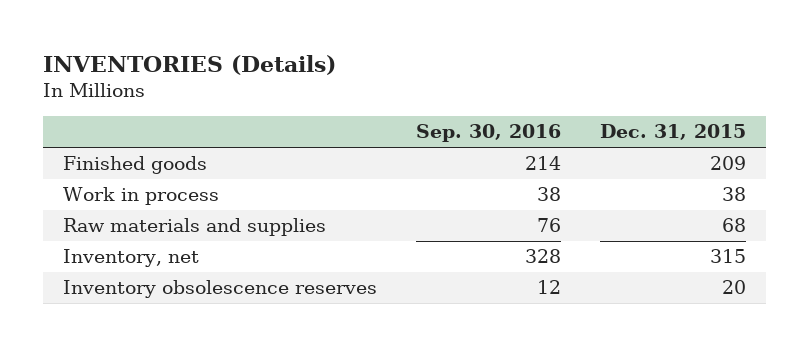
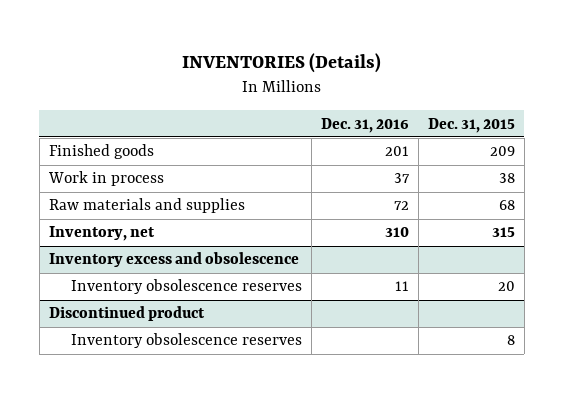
- | Sep. 30, 2016 | Dec. 31, 2015
+ | Dec. 31, 2016 | Dec. 31, 2015
+ Inventory excess and obsolescence
+ Discontinued product
+ Inventory obsolescence reserves | | 8

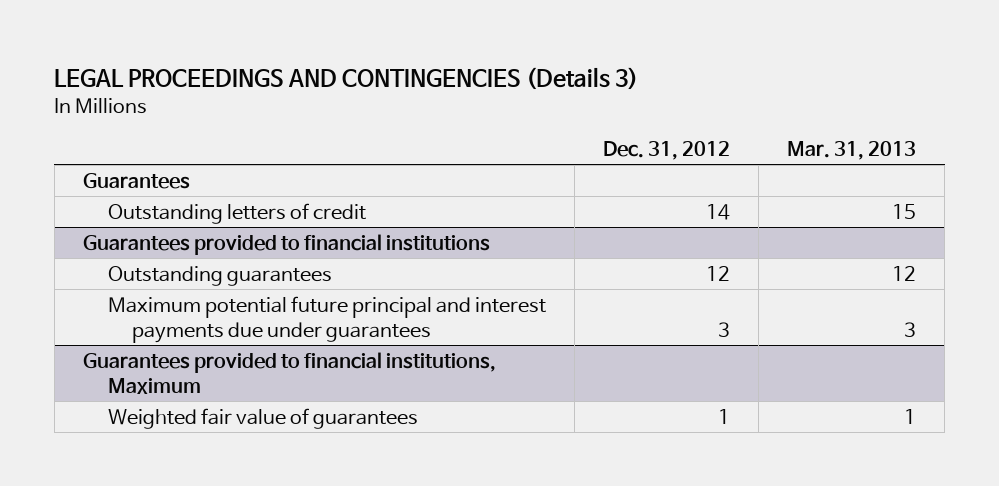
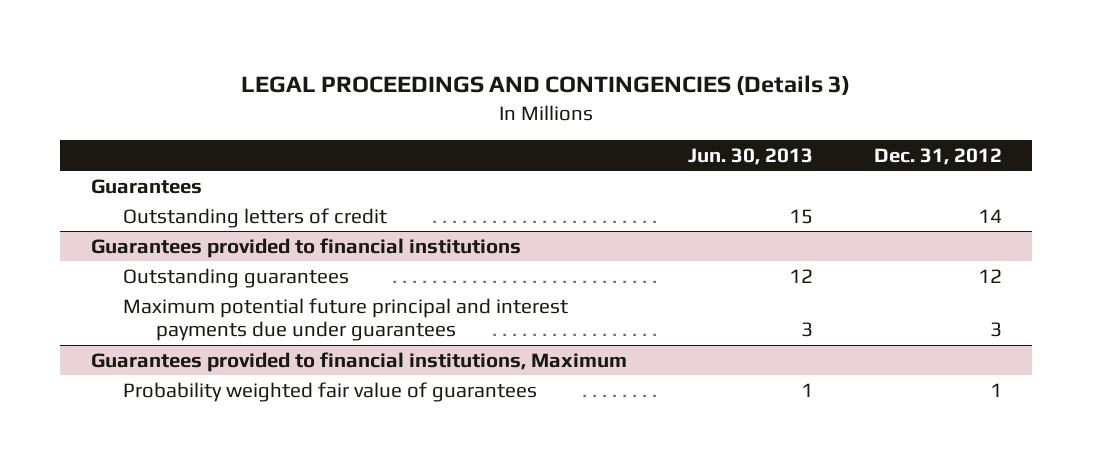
- | Dec. 31, 2012 | Mar. 31, 2013
+ | Jun. 30, 2013 | Dec. 31, 2012
@ Guarantees provided to financial institutions, Maximum
- Weighted fair value of guarantees | 1 | 1
+ Probability weighted fair value of guarantees | 1 | 1

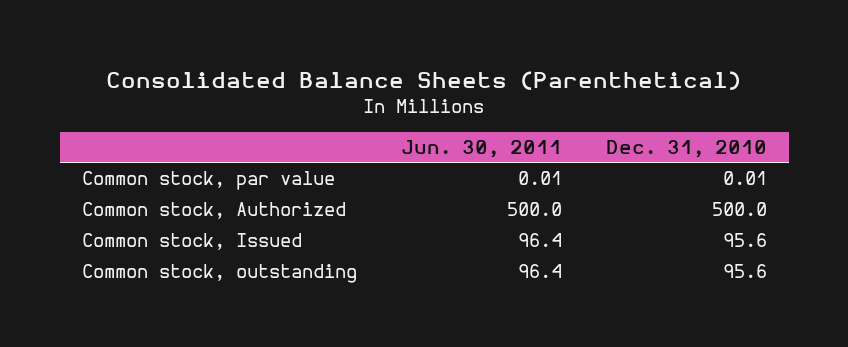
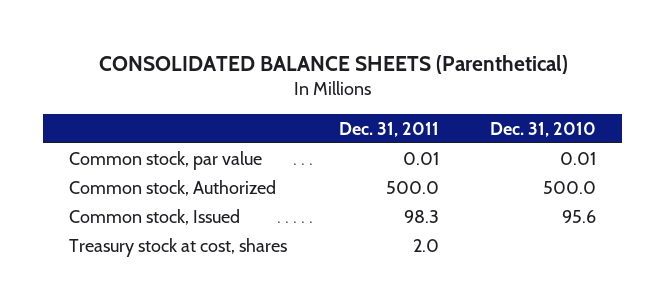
- Consolidated Balance Sheets (Parenthetical)
+ CONSOLIDATED BALANCE SHEETS (Parenthetical)
- | Jun. 30, 2011 | Dec. 31, 2010
+ | Dec. 31, 2011 | Dec. 31, 2010
- Common stock, outstanding | 96.4 | 95.6
+ Treasury stock at cost, shares | 2.0 |

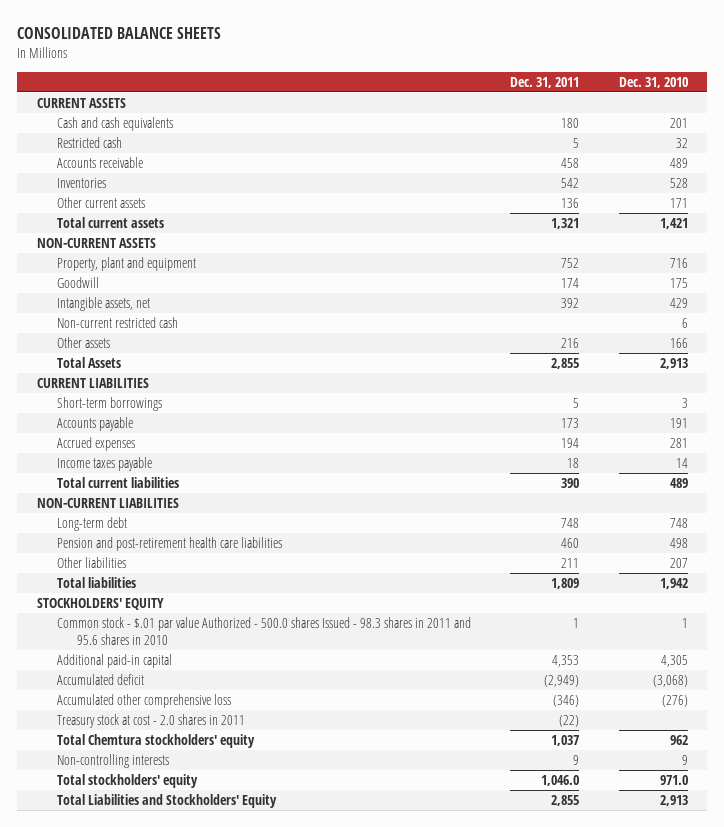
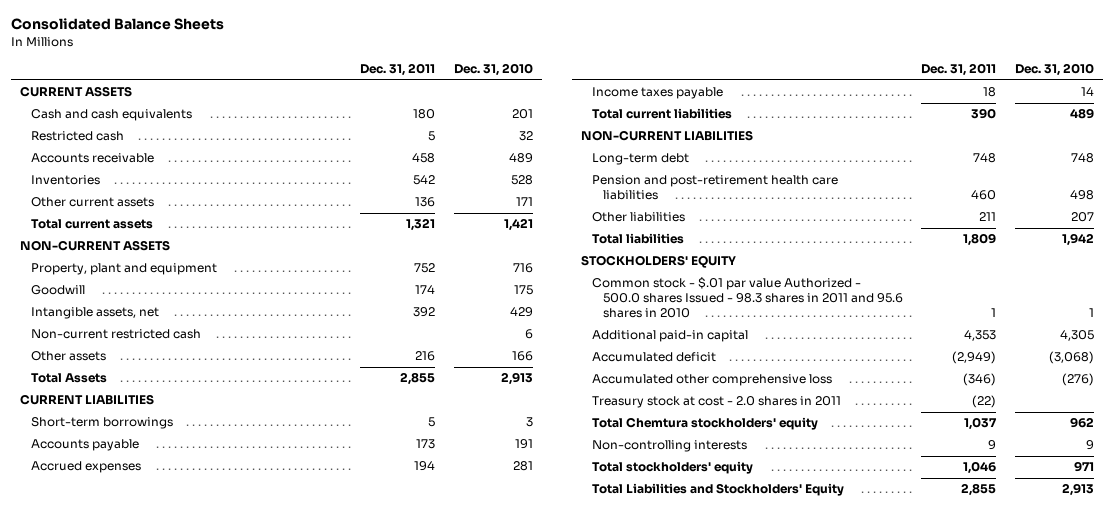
- CONSOLIDATED BALANCE SHEETS
+ Consolidated Balance Sheets
- Total stockholders' equity | 1,046.0 | 971.0
+ Total stockholders' equity | 1,046 | 971

